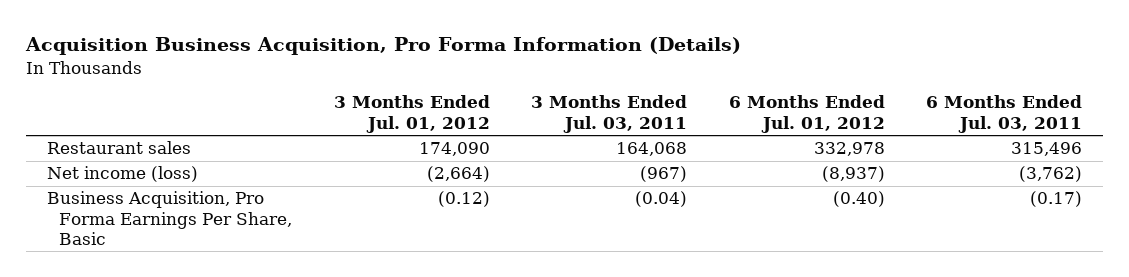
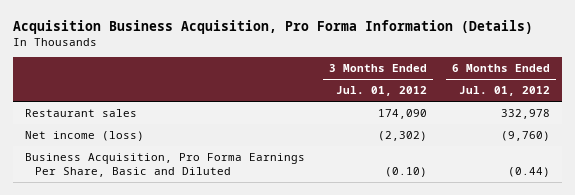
- | 3 Months Ended Jul. 01, 2012 | 3 Months Ended Jul. 03, 2011 | 6 Months Ended Jul. 01, 2012 | 6 Months Ended Jul. 03, 2011
+ | 3 Months Ended Jul. 01, 2012 | 6 Months Ended Jul. 01, 2012
- Net income (loss) | (2,664) | (967) | (8,937) | (3,762)
- Business Acquisition, Pro Forma Earnings Per Share, Basic | (0.12) | (0.04) | (0.40) | (0.17)
+ Net income (loss) | (2,302) | (9,760)
+ Business Acquisition, Pro Forma Earnings Per Share, Basic and Diluted | (0.10) | (0.44)

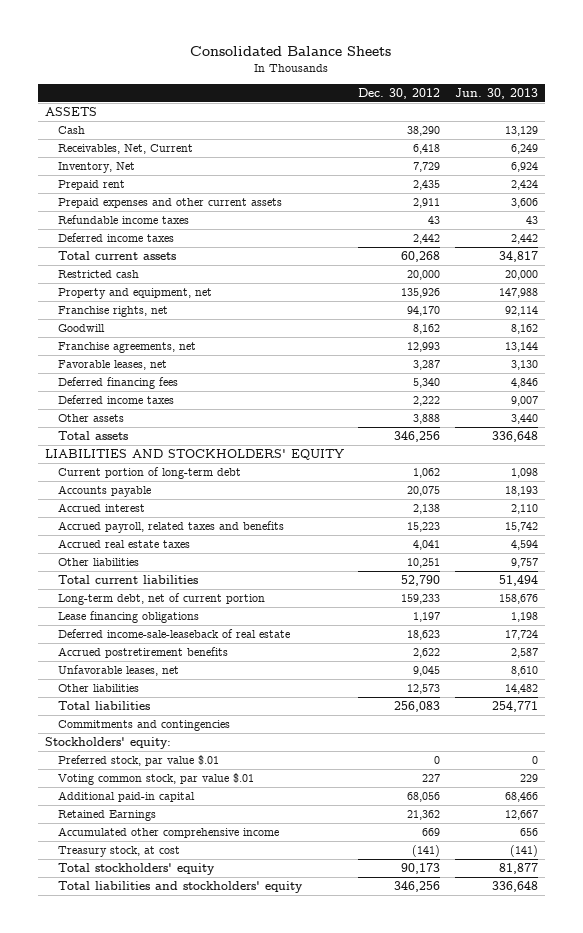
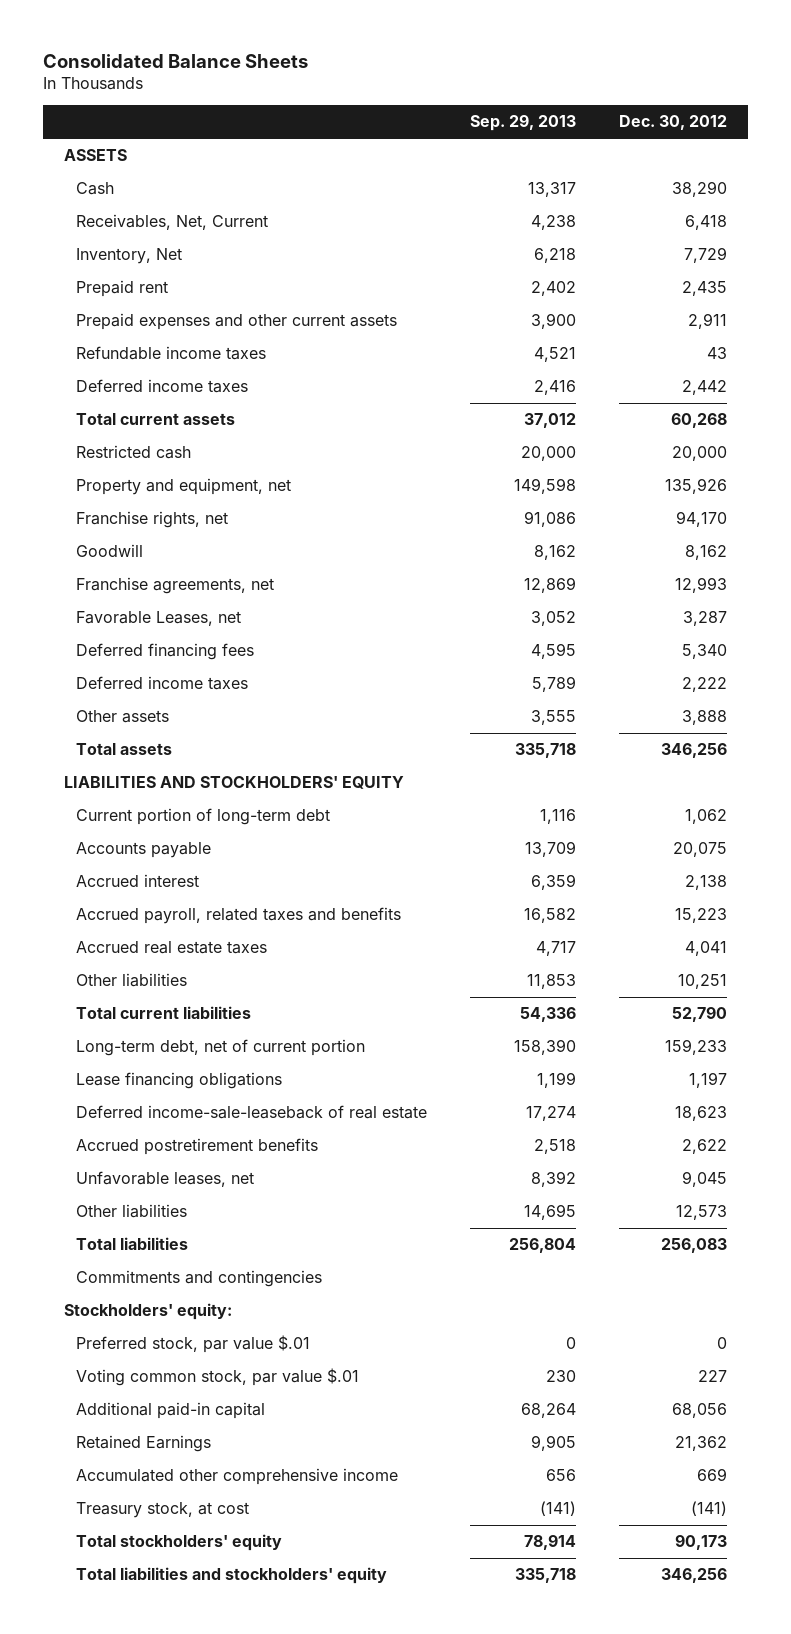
- | Dec. 30, 2012 | Jun. 30, 2013
+ | Sep. 29, 2013 | Dec. 30, 2012
- Favorable leases, net | 3,287 | 3,130
+ Favorable Leases, net | 3,052 | 3,287

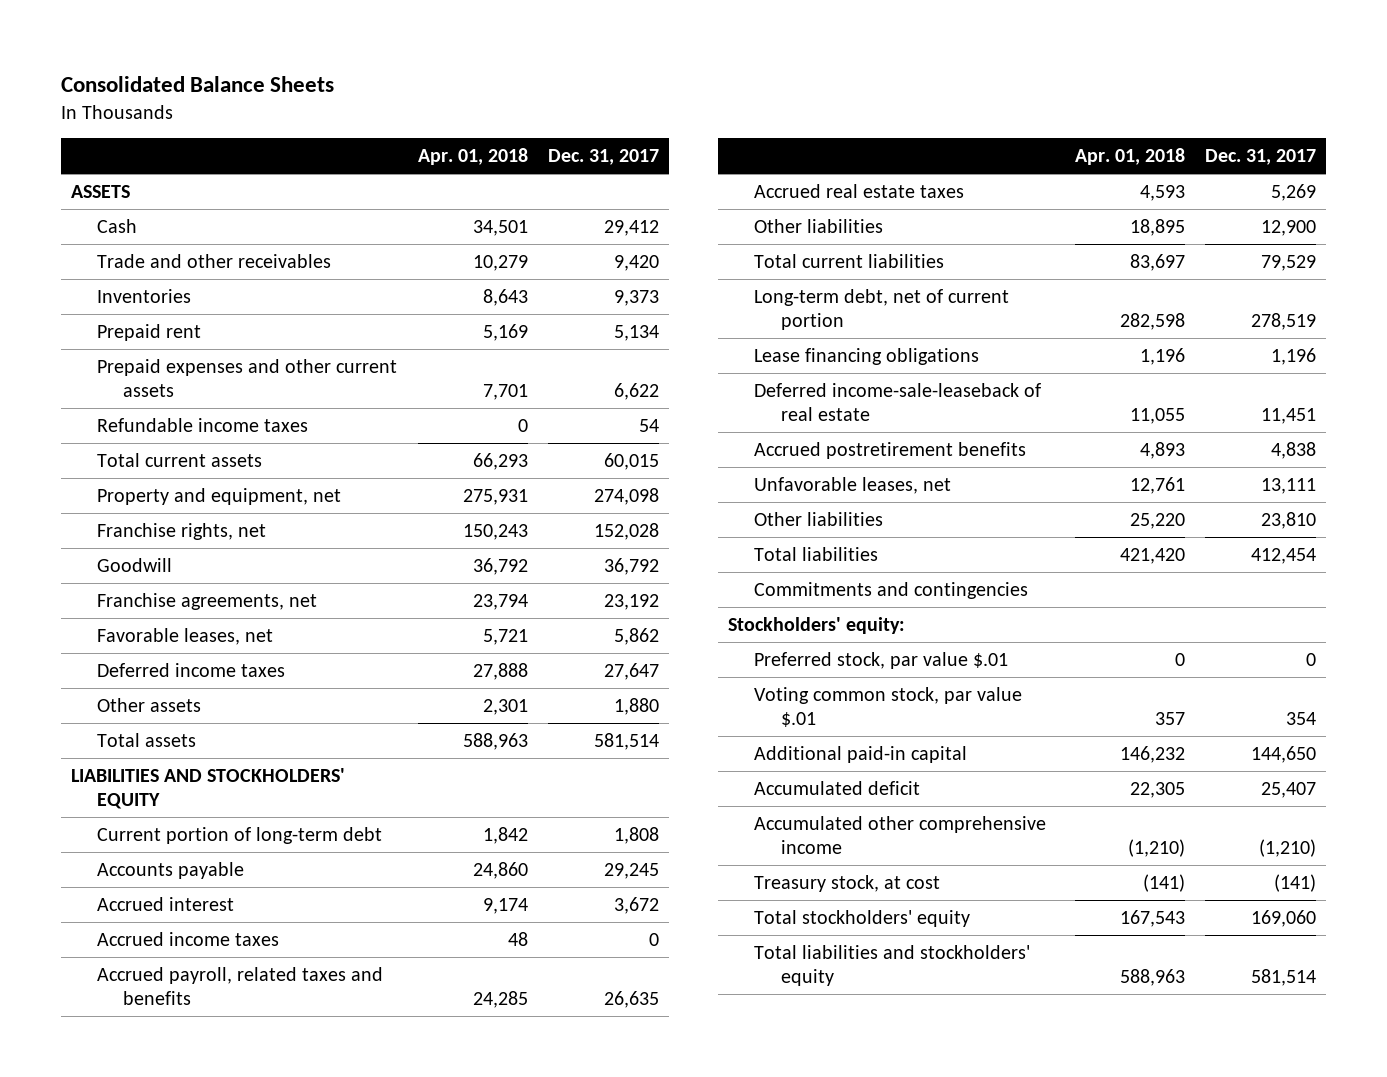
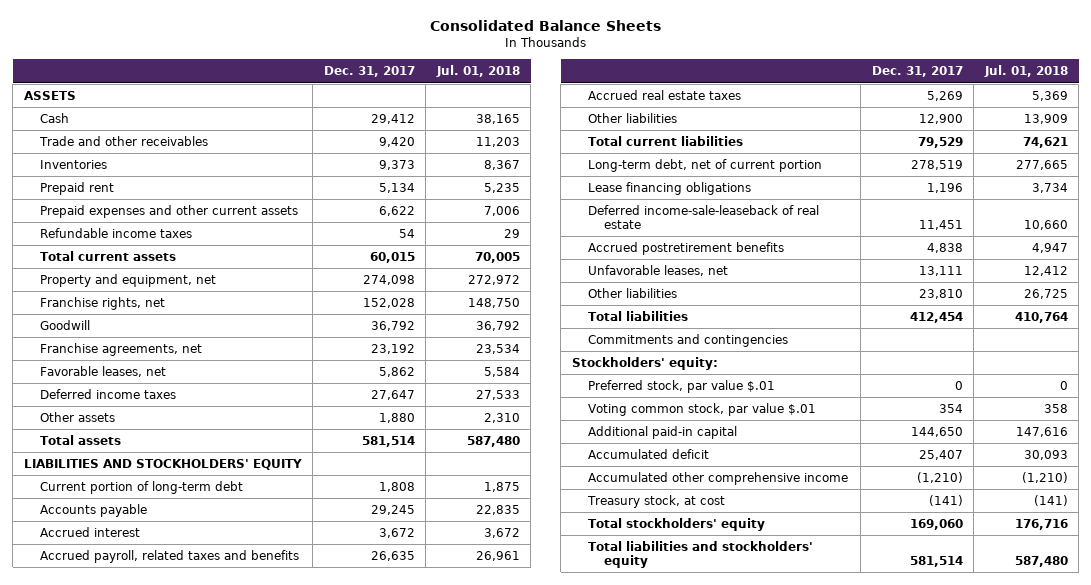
- | Apr. 01, 2018 | Dec. 31, 2017
+ | Dec. 31, 2017 | Jul. 01, 2018
- Accrued income taxes | 48 | 0

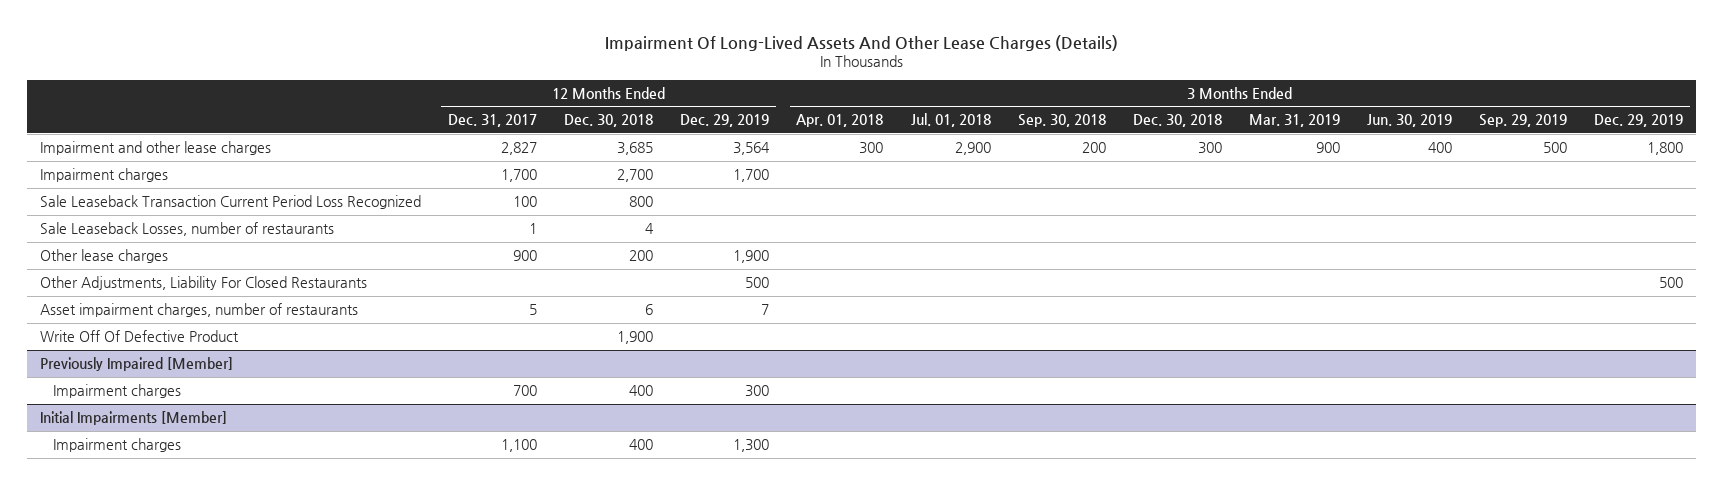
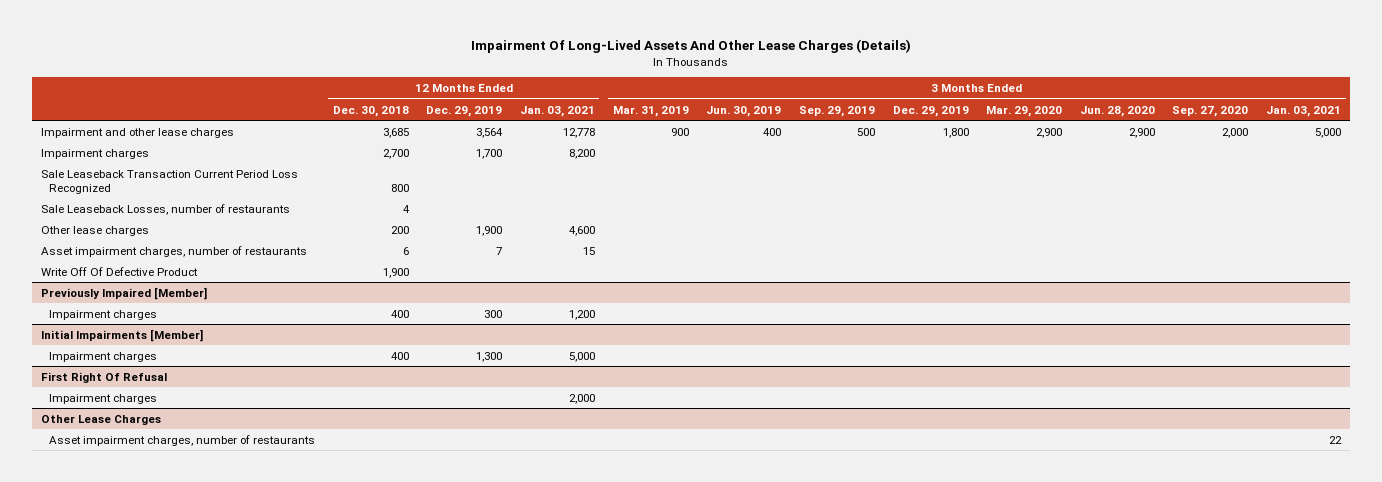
- | 12 Months Ended Dec. 31, 2017 | 12 Months Ended Dec. 30, 2018 | 12 Months Ended Dec. 29, 2019 | 3 Months Ended Apr. 01, 2018 | 3 Months Ended Jul. 01, 2018 | 3 Months Ended Sep. 30, 2018 | 3 Months Ended Dec. 30, 2018 | 3 Months Ended Mar. 31, 2019 | 3 Months Ended Jun. 30, 2019 | 3 Months Ended Sep. 29, 2019 | 3 Months Ended Dec. 29, 2019
+ | 12 Months Ended Dec. 30, 2018 | 12 Months Ended Dec. 29, 2019 | 12 Months Ended Jan. 03, 2021 | 3 Months Ended Mar. 31, 2019 | 3 Months Ended Jun. 30, 2019 | 3 Months Ended Sep. 29, 2019 | 3 Months Ended Dec. 29, 2019 | 3 Months Ended Mar. 29, 2020 | 3 Months Ended Jun. 28, 2020 | 3 Months Ended Sep. 27, 2020 | 3 Months Ended Jan. 03, 2021
- Other Adjustments, Liability For Closed Restaurants | | | 500 | | | | | | | | 500
+ First Right Of Refusal
+ Impairment charges | | | 2,000 | | | | | | | |
+ Other Lease Charges
+ Asset impairment charges, number of restaurants | | | | | | | | | | | 22

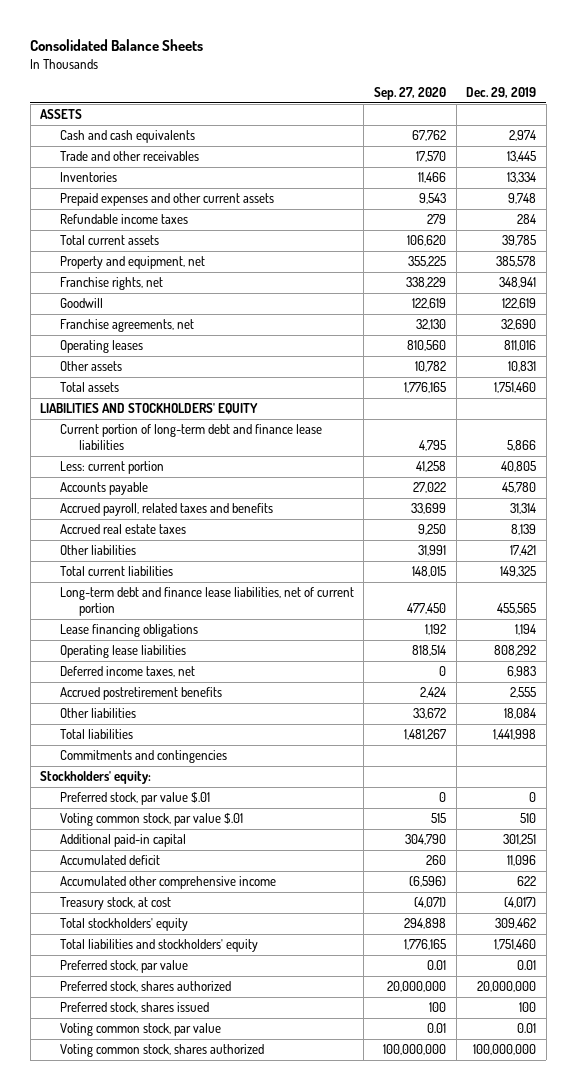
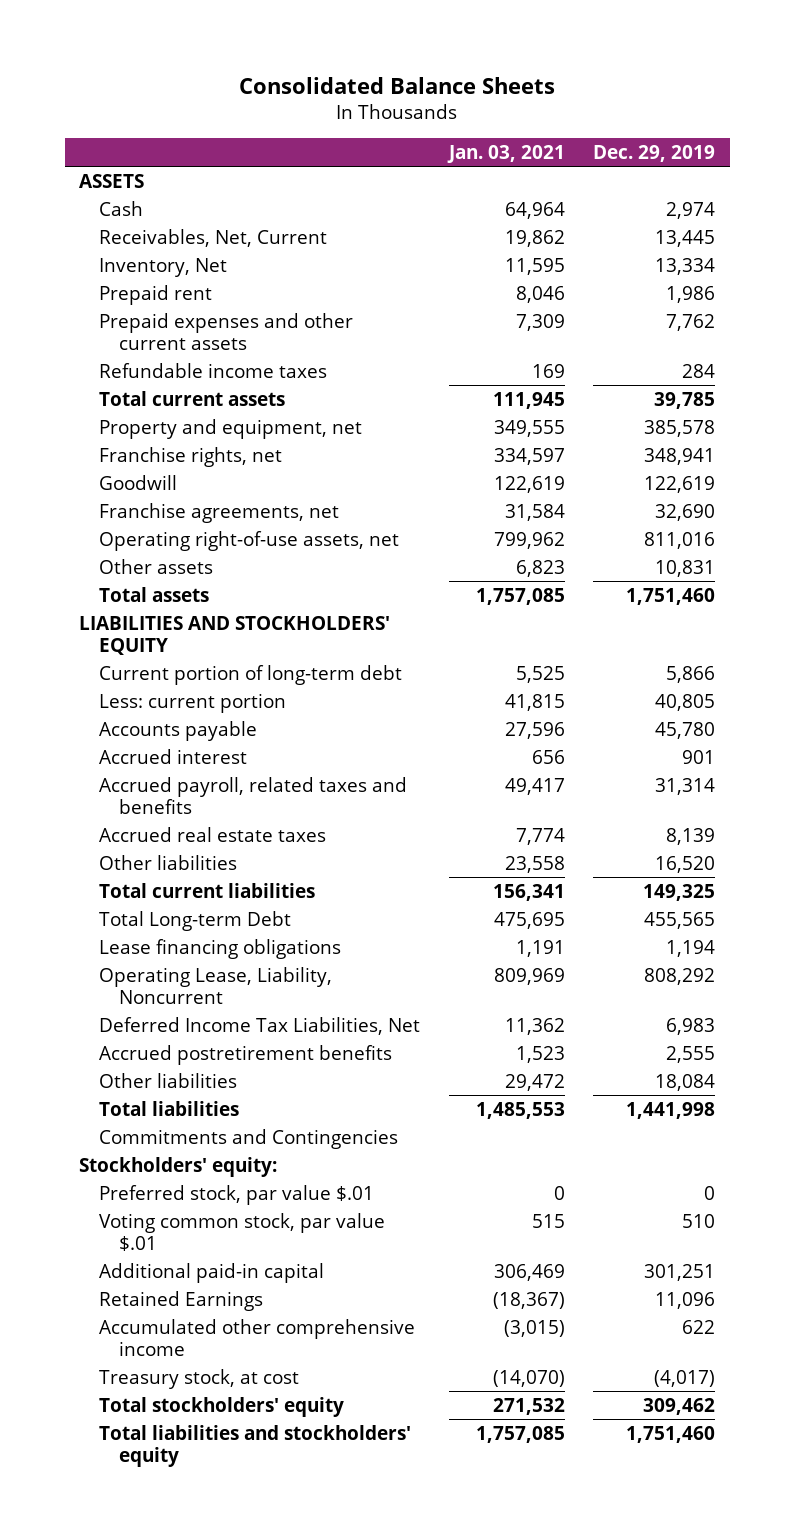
- | Sep. 27, 2020 | Dec. 29, 2019
+ | Jan. 03, 2021 | Dec. 29, 2019
- Cash and cash equivalents | 67,762 | 2,974
- Trade and other receivables | 17,570 | 13,445
- Inventories | 11,466 | 13,334
- Prepaid expenses and other current assets | 9,543 | 9,748
+ Cash | 64,964 | 2,974
+ Receivables, Net, Current | 19,862 | 13,445
+ Inventory, Net | 11,595 | 13,334
+ Prepaid rent | 8,046 | 1,986
+ Prepaid expenses and other current assets | 7,309 | 7,762
- Operating leases | 810,560 | 811,016
+ Operating right-of-use assets, net | 799,962 | 811,016
- Current portion of long-term debt and finance lease liabilities | 4,795 | 5,866
+ Current portion of long-term debt | 5,525 | 5,866
+ Accrued interest | 656 | 901
- Other liabilities | 31,991 | 17,421
+ Other liabilities | 23,558 | 16,520
- Long-term debt and finance lease liabilities, net of current portion | 477,450 | 455,565
+ Total Long-term Debt | 475,695 | 455,565
- Operating lease liabilities | 818,514 | 808,292
- Deferred income taxes, net | 0 | 6,983
+ Operating Lease, Liability, Noncurrent | 809,969 | 808,292
+ Deferred Income Tax Liabilities, Net | 11,362 | 6,983
- Commitments and contingencies
+ Commitments and Contingencies
- Accumulated deficit | 260 | 11,096
+ Retained Earnings | (18,367) | 11,096
- Preferred stock, par value | 0.01 | 0.01
- Preferred stock, shares authorized | 20,000,000 | 20,000,000
- Preferred stock, shares issued | 100 | 100
- Voting common stock, par value | 0.01 | 0.01
- Voting common stock, shares authorized | 100,000,000 | 100,000,000

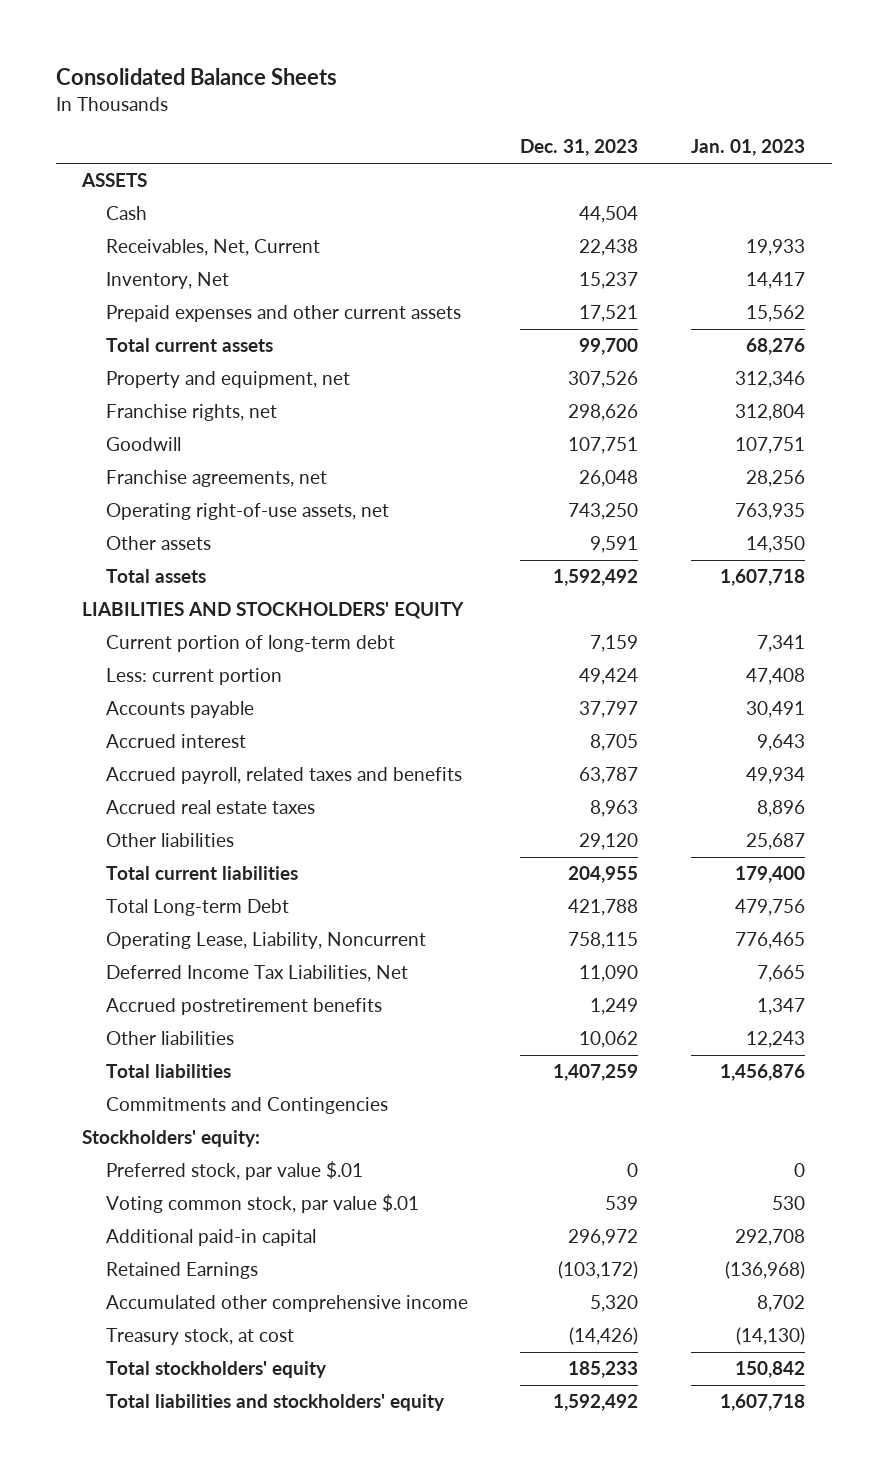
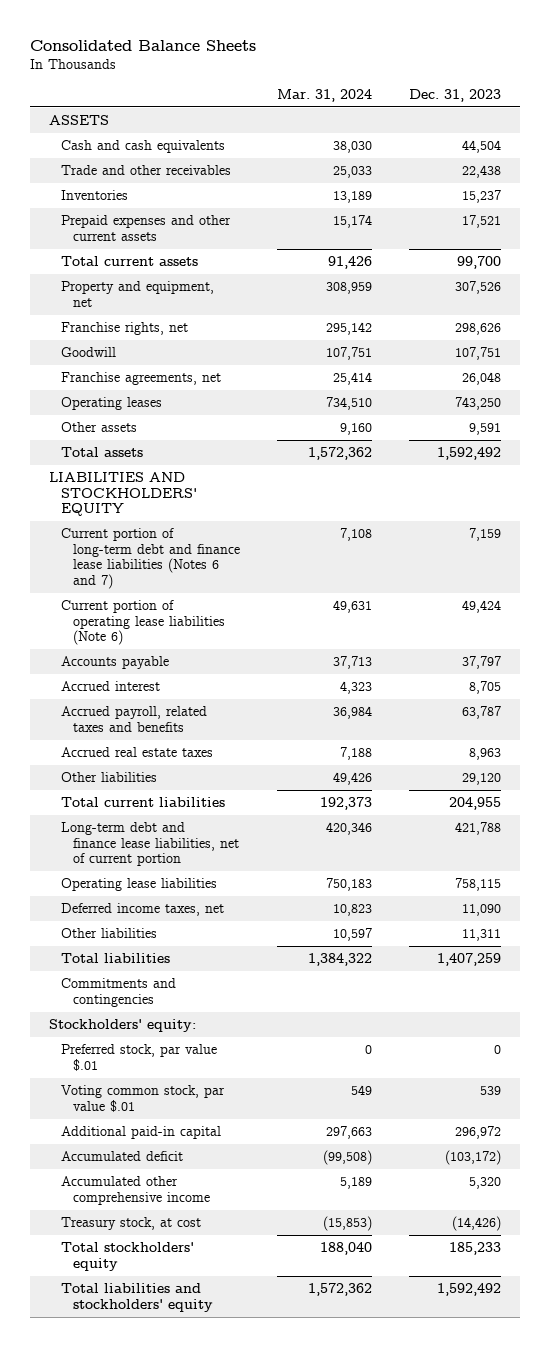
- | Dec. 31, 2023 | Jan. 01, 2023
+ | Mar. 31, 2024 | Dec. 31, 2023
- Cash | 44,504 |
- Receivables, Net, Current | 22,438 | 19,933
- Inventory, Net | 15,237 | 14,417
+ Cash and cash equivalents | 38,030 | 44,504
+ Trade and other receivables | 25,033 | 22,438
+ Inventories | 13,189 | 15,237
- Operating right-of-use assets, net | 743,250 | 763,935
+ Operating leases | 734,510 | 743,250
- Current portion of long-term debt | 7,159 | 7,341
- Less: current portion | 49,424 | 47,408
+ Current portion of long-term debt and finance lease liabilities (Notes 6 and 7) | 7,108 | 7,159
+ Current portion of operating lease liabilities (Note 6) | 49,631 | 49,424
- Total Long-term Debt | 421,788 | 479,756
- Operating Lease, Liability, Noncurrent | 758,115 | 776,465
- Deferred Income Tax Liabilities, Net | 11,090 | 7,665
- Accrued postretirement benefits | 1,249 | 1,347
- Other liabilities | 10,062 | 12,243
+ Long-term debt and finance lease liabilities, net of current portion | 420,346 | 421,788
+ Operating lease liabilities | 750,183 | 758,115
+ Deferred income taxes, net | 10,823 | 11,090
+ Other liabilities | 10,597 | 11,311
- Commitments and Contingencies
+ Commitments and contingencies
- Retained Earnings | (103,172) | (136,968)
+ Accumulated deficit | (99,508) | (103,172)

